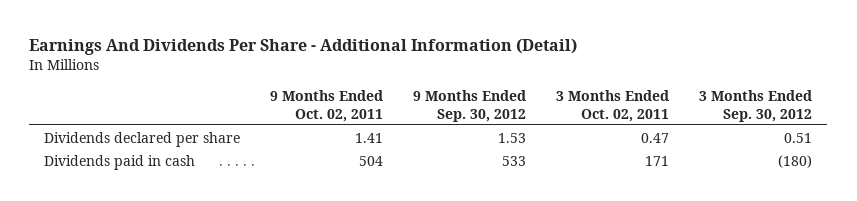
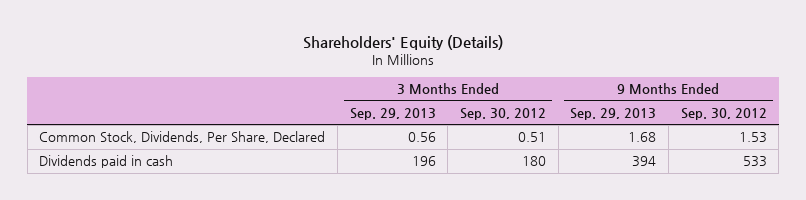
- Earnings And Dividends Per Share - Additional Information (Detail)
+ Shareholders' Equity (Details)
- | 9 Months Ended Oct. 02, 2011 | 9 Months Ended Sep. 30, 2012 | 3 Months Ended Oct. 02, 2011 | 3 Months Ended Sep. 30, 2012
+ | 3 Months Ended Sep. 29, 2013 | 3 Months Ended Sep. 30, 2012 | 9 Months Ended Sep. 29, 2013 | 9 Months Ended Sep. 30, 2012
- Dividends declared per share | 1.41 | 1.53 | 0.47 | 0.51
- Dividends paid in cash | 504 | 533 | 171 | (180)
+ Common Stock, Dividends, Per Share, Declared | 0.56 | 0.51 | 1.68 | 1.53
+ Dividends paid in cash | 196 | 180 | 394 | 533

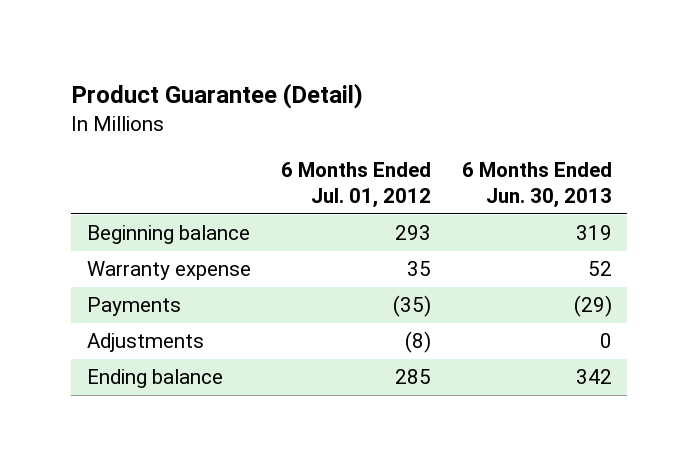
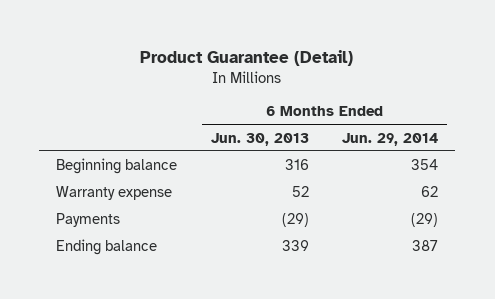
- | 6 Months Ended Jul. 01, 2012 | 6 Months Ended Jun. 30, 2013
+ | 6 Months Ended Jun. 30, 2013 | 6 Months Ended Jun. 29, 2014
- Beginning balance | 293 | 319
+ Beginning balance | 316 | 354
- Adjustments | (8) | 0
- Ending balance | 285 | 342
+ Ending balance | 339 | 387

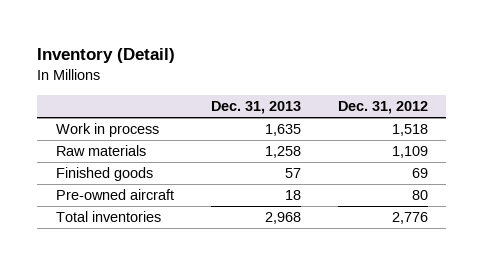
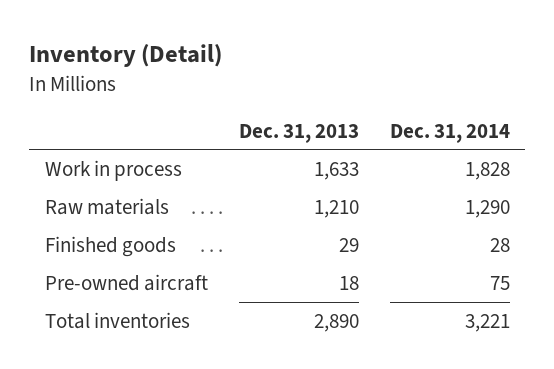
- | Dec. 31, 2013 | Dec. 31, 2012
+ | Dec. 31, 2013 | Dec. 31, 2014
- Work in process | 1,635 | 1,518
- Raw materials | 1,258 | 1,109
- Finished goods | 57 | 69
+ Work in process | 1,633 | 1,828
+ Raw materials | 1,210 | 1,290
+ Finished goods | 29 | 28
- Total inventories | 2,968 | 2,776
+ Total inventories | 2,890 | 3,221

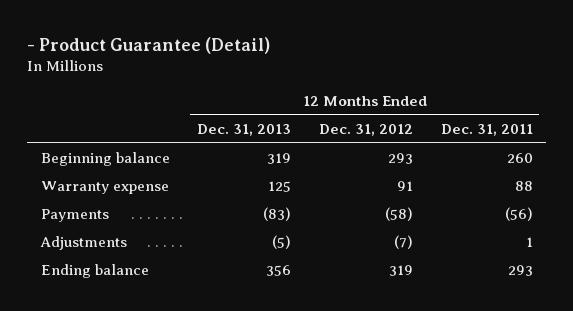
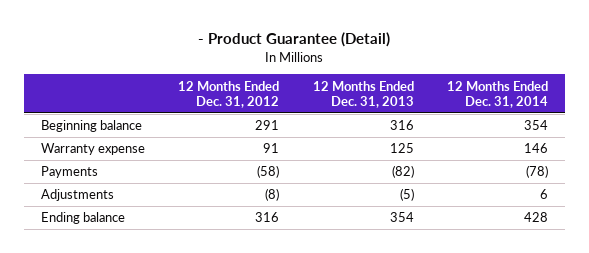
- | 12 Months Ended Dec. 31, 2013 | 12 Months Ended Dec. 31, 2012 | 12 Months Ended Dec. 31, 2011
+ | 12 Months Ended Dec. 31, 2012 | 12 Months Ended Dec. 31, 2013 | 12 Months Ended Dec. 31, 2014
- Beginning balance | 319 | 293 | 260
+ Beginning balance | 291 | 316 | 354
- Payments | (83) | (58) | (56)
- Adjustments | (5) | (7) | 1
- Ending balance | 356 | 319 | 293
+ Payments | (58) | (82) | (78)
+ Adjustments | (8) | (5) | 6
+ Ending balance | 316 | 354 | 428

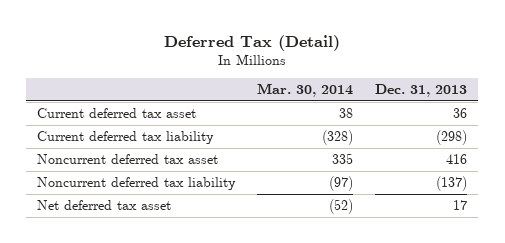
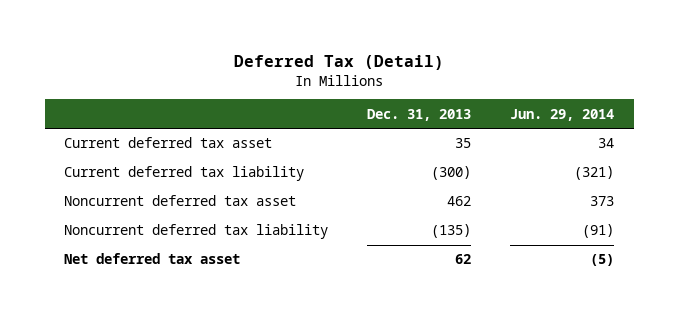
- | Mar. 30, 2014 | Dec. 31, 2013
+ | Dec. 31, 2013 | Jun. 29, 2014
- Current deferred tax asset | 38 | 36
- Current deferred tax liability | (328) | (298)
- Noncurrent deferred tax asset | 335 | 416
- Noncurrent deferred tax liability | (97) | (137)
- Net deferred tax asset | (52) | 17
+ Current deferred tax asset | 35 | 34
+ Current deferred tax liability | (300) | (321)
+ Noncurrent deferred tax asset | 462 | 373
+ Noncurrent deferred tax liability | (135) | (91)
+ Net deferred tax asset | 62 | (5)

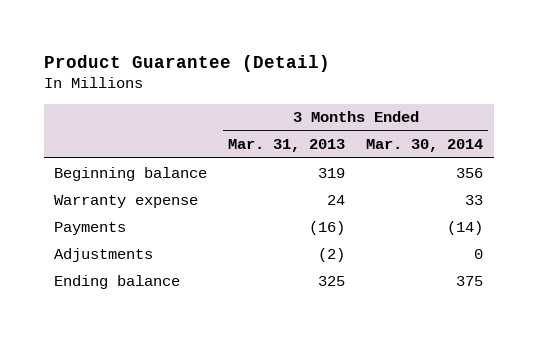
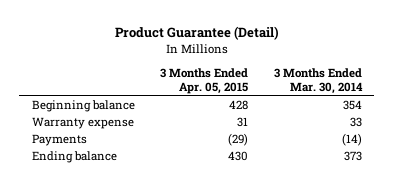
- | 3 Months Ended Mar. 31, 2013 | 3 Months Ended Mar. 30, 2014
+ | 3 Months Ended Apr. 05, 2015 | 3 Months Ended Mar. 30, 2014
- Beginning balance | 319 | 356
+ Beginning balance | 428 | 354
- Adjustments | (2) | 0
- Ending balance | 325 | 375
+ Ending balance | 430 | 373

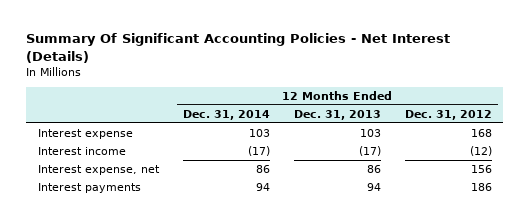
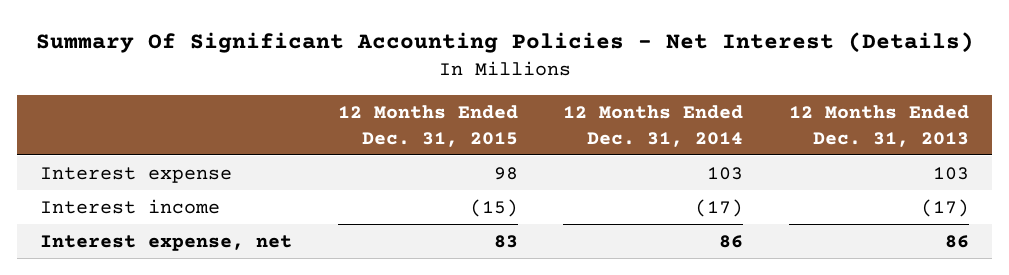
- | 12 Months Ended Dec. 31, 2014 | 12 Months Ended Dec. 31, 2013 | 12 Months Ended Dec. 31, 2012
+ | 12 Months Ended Dec. 31, 2015 | 12 Months Ended Dec. 31, 2014 | 12 Months Ended Dec. 31, 2013
- Interest payments | 94 | 94 | 186

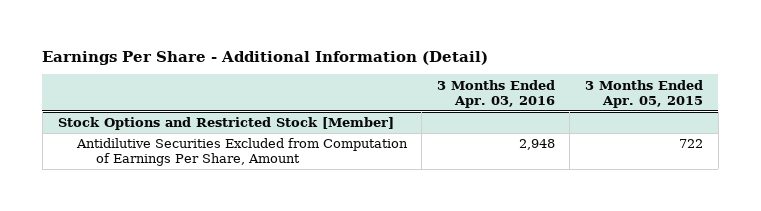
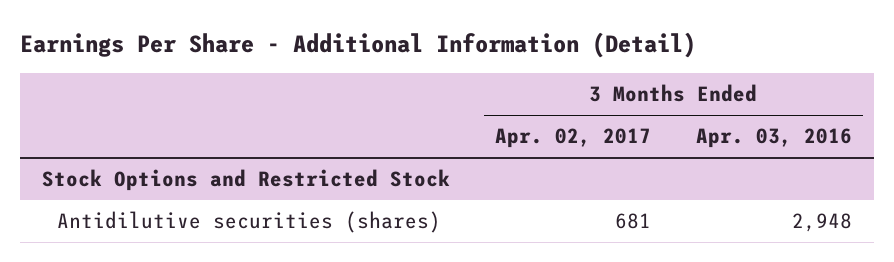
- | 3 Months Ended Apr. 03, 2016 | 3 Months Ended Apr. 05, 2015
+ | 3 Months Ended Apr. 02, 2017 | 3 Months Ended Apr. 03, 2016
- Stock Options and Restricted Stock [Member]
- Antidilutive Securities Excluded from Computation of Earnings Per Share, Amount | 2,948 | 722
+ Stock Options and Restricted Stock
+ Antidilutive securities (shares) | 681 | 2,948

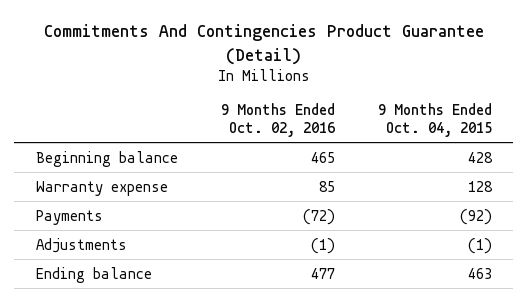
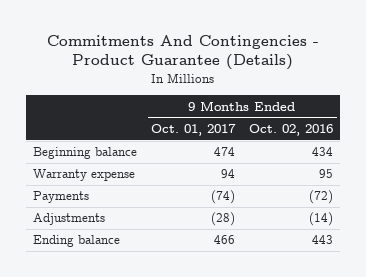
- Commitments And Contingencies Product Guarantee (Detail)
+ Commitments And Contingencies - Product Guarantee (Details)
- | 9 Months Ended Oct. 02, 2016 | 9 Months Ended Oct. 04, 2015
+ | 9 Months Ended Oct. 01, 2017 | 9 Months Ended Oct. 02, 2016
- Beginning balance | 465 | 428
- Warranty expense | 85 | 128
+ Beginning balance | 474 | 434
+ Warranty expense | 94 | 95
- Adjustments | (1) | (1)
- Ending balance | 477 | 463
+ Adjustments | (28) | (14)
+ Ending balance | 466 | 443

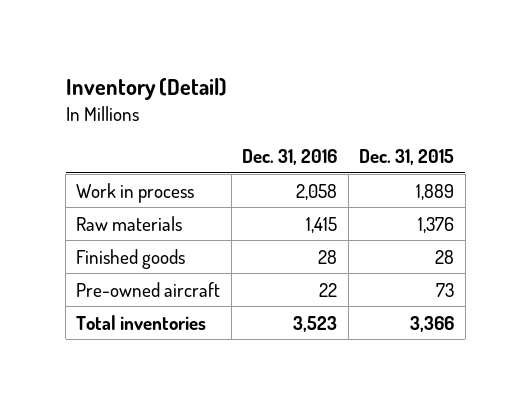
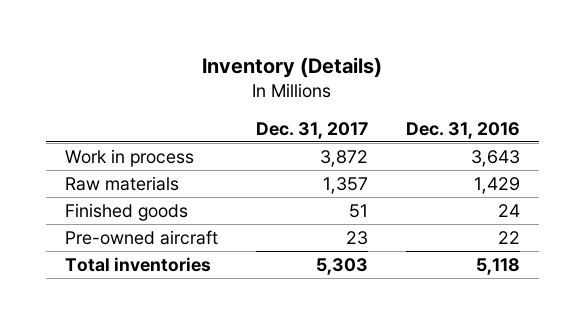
- Inventory (Detail)
+ Inventory (Details)
- | Dec. 31, 2016 | Dec. 31, 2015
+ | Dec. 31, 2017 | Dec. 31, 2016
- Work in process | 2,058 | 1,889
- Raw materials | 1,415 | 1,376
- Finished goods | 28 | 28
+ Work in process | 3,872 | 3,643
+ Raw materials | 1,357 | 1,429
+ Finished goods | 51 | 24
- Total inventories | 3,523 | 3,366
+ Total inventories | 5,303 | 5,118

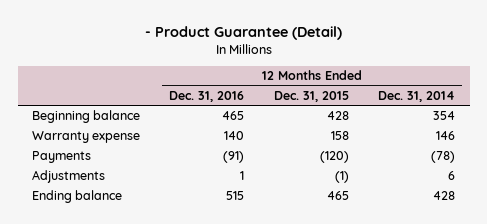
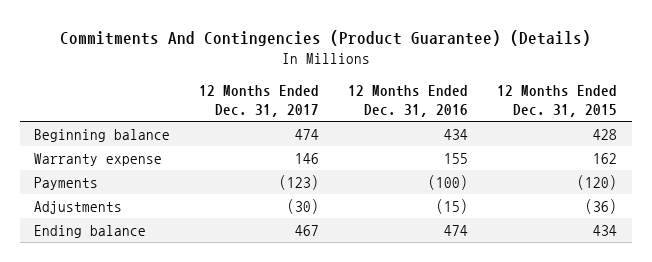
- - Product Guarantee (Detail)
+ Commitments And Contingencies (Product Guarantee) (Details)
- | 12 Months Ended Dec. 31, 2016 | 12 Months Ended Dec. 31, 2015 | 12 Months Ended Dec. 31, 2014
+ | 12 Months Ended Dec. 31, 2017 | 12 Months Ended Dec. 31, 2016 | 12 Months Ended Dec. 31, 2015
- Beginning balance | 465 | 428 | 354
- Warranty expense | 140 | 158 | 146
- Payments | (91) | (120) | (78)
- Adjustments | 1 | (1) | 6
- Ending balance | 515 | 465 | 428
+ Beginning balance | 474 | 434 | 428
+ Warranty expense | 146 | 155 | 162
+ Payments | (123) | (100) | (120)
+ Adjustments | (30) | (15) | (36)
+ Ending balance | 467 | 474 | 434

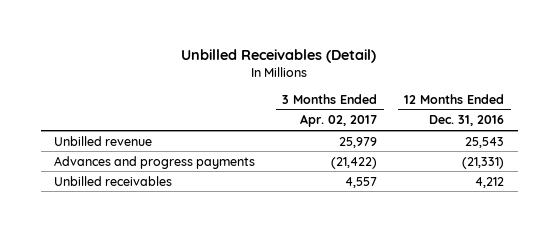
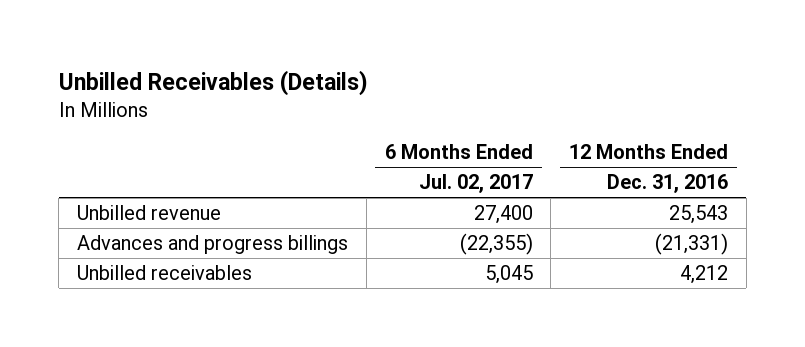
- Unbilled Receivables (Detail)
+ Unbilled Receivables (Details)
- | 3 Months Ended Apr. 02, 2017 | 12 Months Ended Dec. 31, 2016
+ | 6 Months Ended Jul. 02, 2017 | 12 Months Ended Dec. 31, 2016
- Advances and progress payments | (21,422) | (21,331)
+ Advances and progress billings | (22,355) | (21,331)

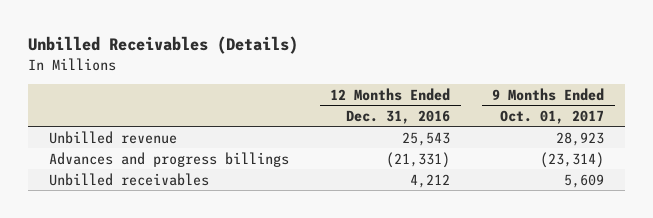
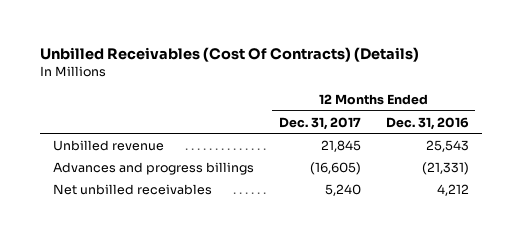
- Unbilled Receivables (Details)
+ Unbilled Receivables (Cost Of Contracts) (Details)
- | 12 Months Ended Dec. 31, 2016 | 9 Months Ended Oct. 01, 2017
+ | 12 Months Ended Dec. 31, 2017 | 12 Months Ended Dec. 31, 2016
- Unbilled receivables | 4,212 | 5,609
+ Net unbilled receivables | 5,240 | 4,212

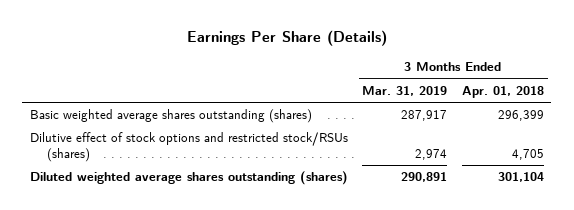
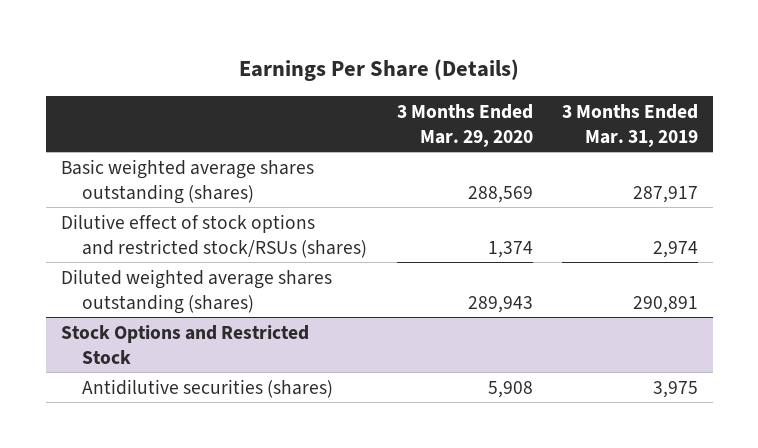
- | 3 Months Ended Mar. 31, 2019 | 3 Months Ended Apr. 01, 2018
+ | 3 Months Ended Mar. 29, 2020 | 3 Months Ended Mar. 31, 2019
+ Stock Options and Restricted Stock
+ Antidilutive securities (shares) | 5,908 | 3,975

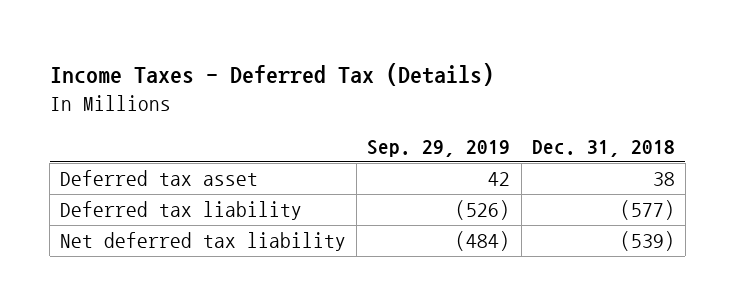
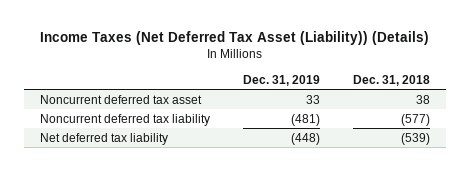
- Income Taxes - Deferred Tax (Details)
+ Income Taxes (Net Deferred Tax Asset (Liability)) (Details)
- | Sep. 29, 2019 | Dec. 31, 2018
+ | Dec. 31, 2019 | Dec. 31, 2018
- Deferred tax asset | 42 | 38
- Deferred tax liability | (526) | (577)
+ Noncurrent deferred tax asset | 33 | 38
+ Noncurrent deferred tax liability | (481) | (577)

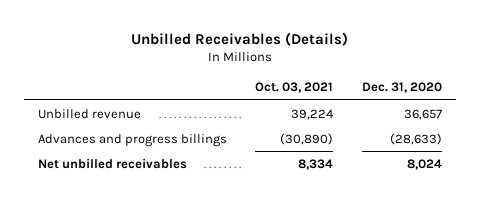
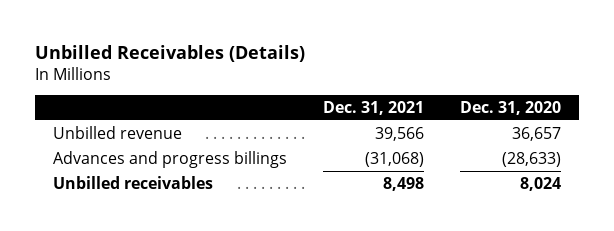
- | Oct. 03, 2021 | Dec. 31, 2020
+ | Dec. 31, 2021 | Dec. 31, 2020
- Net unbilled receivables | 8,334 | 8,024
+ Unbilled receivables | 8,498 | 8,024

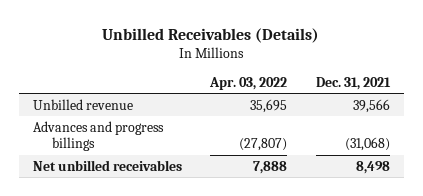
- | Dec. 31, 2021 | Dec. 31, 2020
+ | Apr. 03, 2022 | Dec. 31, 2021
- Unbilled receivables | 8,498 | 8,024
+ Net unbilled receivables | 7,888 | 8,498

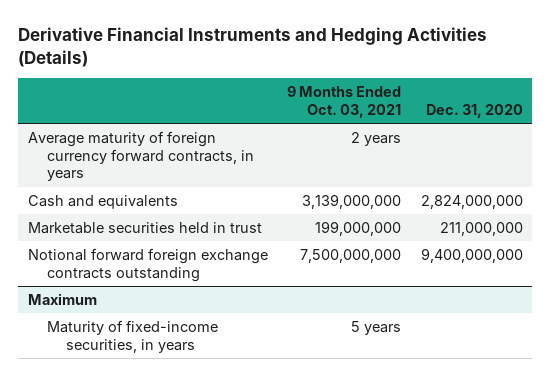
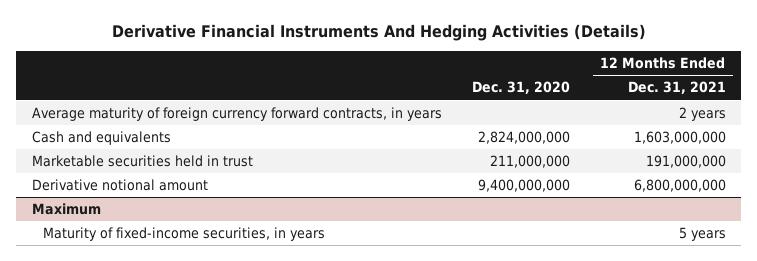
- Derivative Financial Instruments and Hedging Activities (Details)
+ Derivative Financial Instruments And Hedging Activities (Details)
- | 9 Months Ended Oct. 03, 2021 | Dec. 31, 2020
+ | Dec. 31, 2020 | 12 Months Ended Dec. 31, 2021
- Notional forward foreign exchange contracts outstanding | 7,500,000,000 | 9,400,000,000
+ Derivative notional amount | 9,400,000,000 | 6,800,000,000

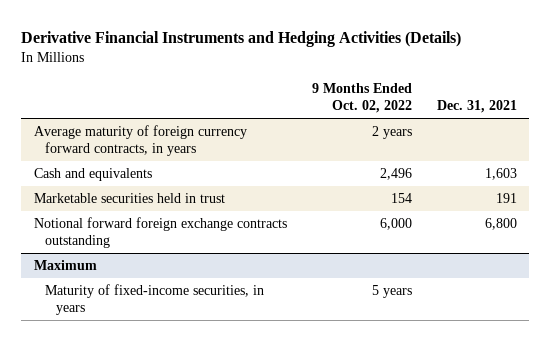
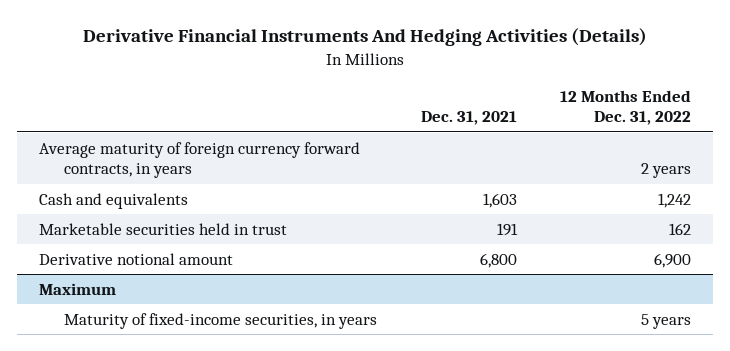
- Derivative Financial Instruments and Hedging Activities (Details)
+ Derivative Financial Instruments And Hedging Activities (Details)
- | 9 Months Ended Oct. 02, 2022 | Dec. 31, 2021
+ | Dec. 31, 2021 | 12 Months Ended Dec. 31, 2022
- Notional forward foreign exchange contracts outstanding | 6,000 | 6,800
+ Derivative notional amount | 6,800 | 6,900

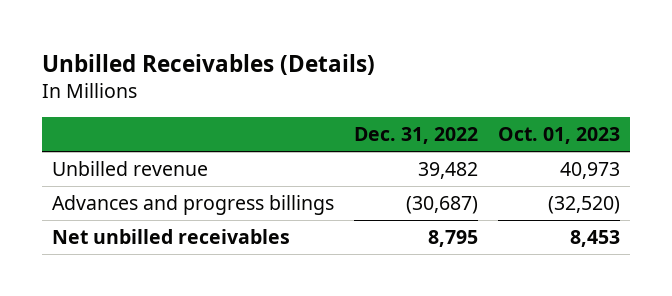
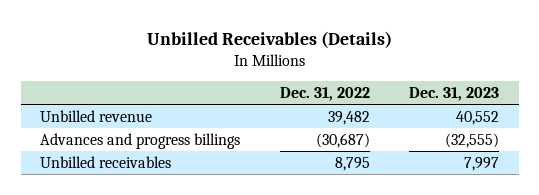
- | Dec. 31, 2022 | Oct. 01, 2023
+ | Dec. 31, 2022 | Dec. 31, 2023
- Net unbilled receivables | 8,795 | 8,453
+ Unbilled receivables | 8,795 | 7,997

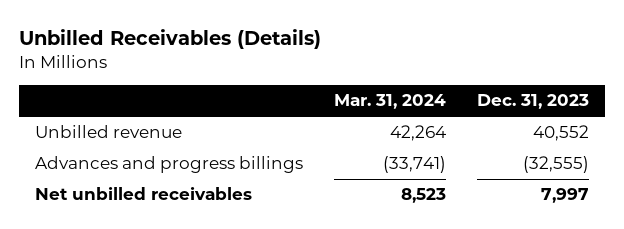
- | Dec. 31, 2022 | Dec. 31, 2023
+ | Mar. 31, 2024 | Dec. 31, 2023
- Unbilled receivables | 8,795 | 7,997
+ Net unbilled receivables | 8,523 | 7,997

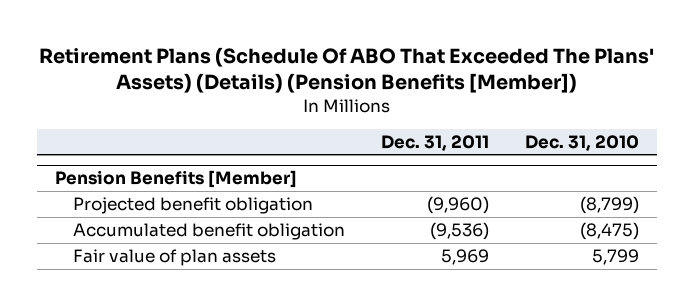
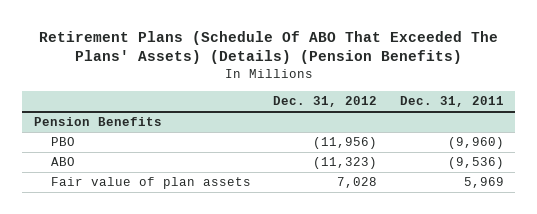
- Retirement Plans (Schedule Of ABO That Exceeded The Plans' Assets) (Details) (Pension Benefits [Member])
+ Retirement Plans (Schedule Of ABO That Exceeded The Plans' Assets) (Details) (Pension Benefits)
- | Dec. 31, 2011 | Dec. 31, 2010
+ | Dec. 31, 2012 | Dec. 31, 2011
- Pension Benefits [Member]
- Projected benefit obligation | (9,960) | (8,799)
- Accumulated benefit obligation | (9,536) | (8,475)
+ Pension Benefits
+ PBO | (11,956) | (9,960)
+ ABO | (11,323) | (9,536)

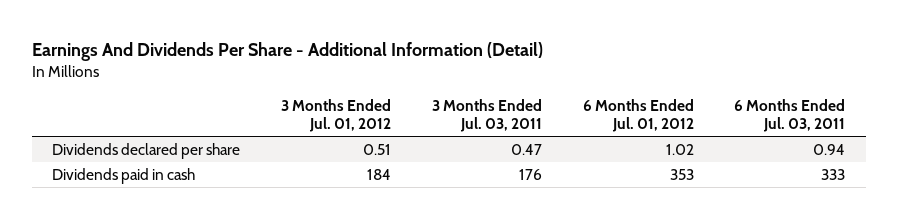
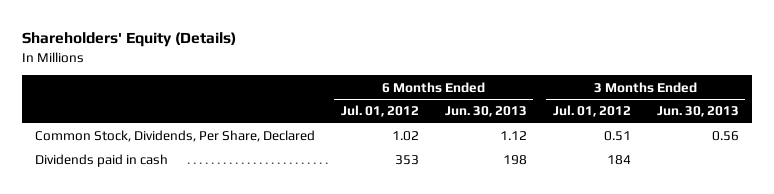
- Earnings And Dividends Per Share - Additional Information (Detail)
+ Shareholders' Equity (Details)
- | 3 Months Ended Jul. 01, 2012 | 3 Months Ended Jul. 03, 2011 | 6 Months Ended Jul. 01, 2012 | 6 Months Ended Jul. 03, 2011
+ | 6 Months Ended Jul. 01, 2012 | 6 Months Ended Jun. 30, 2013 | 3 Months Ended Jul. 01, 2012 | 3 Months Ended Jun. 30, 2013
- Dividends declared per share | 0.51 | 0.47 | 1.02 | 0.94
+ Common Stock, Dividends, Per Share, Declared | 1.02 | 1.12 | 0.51 | 0.56

